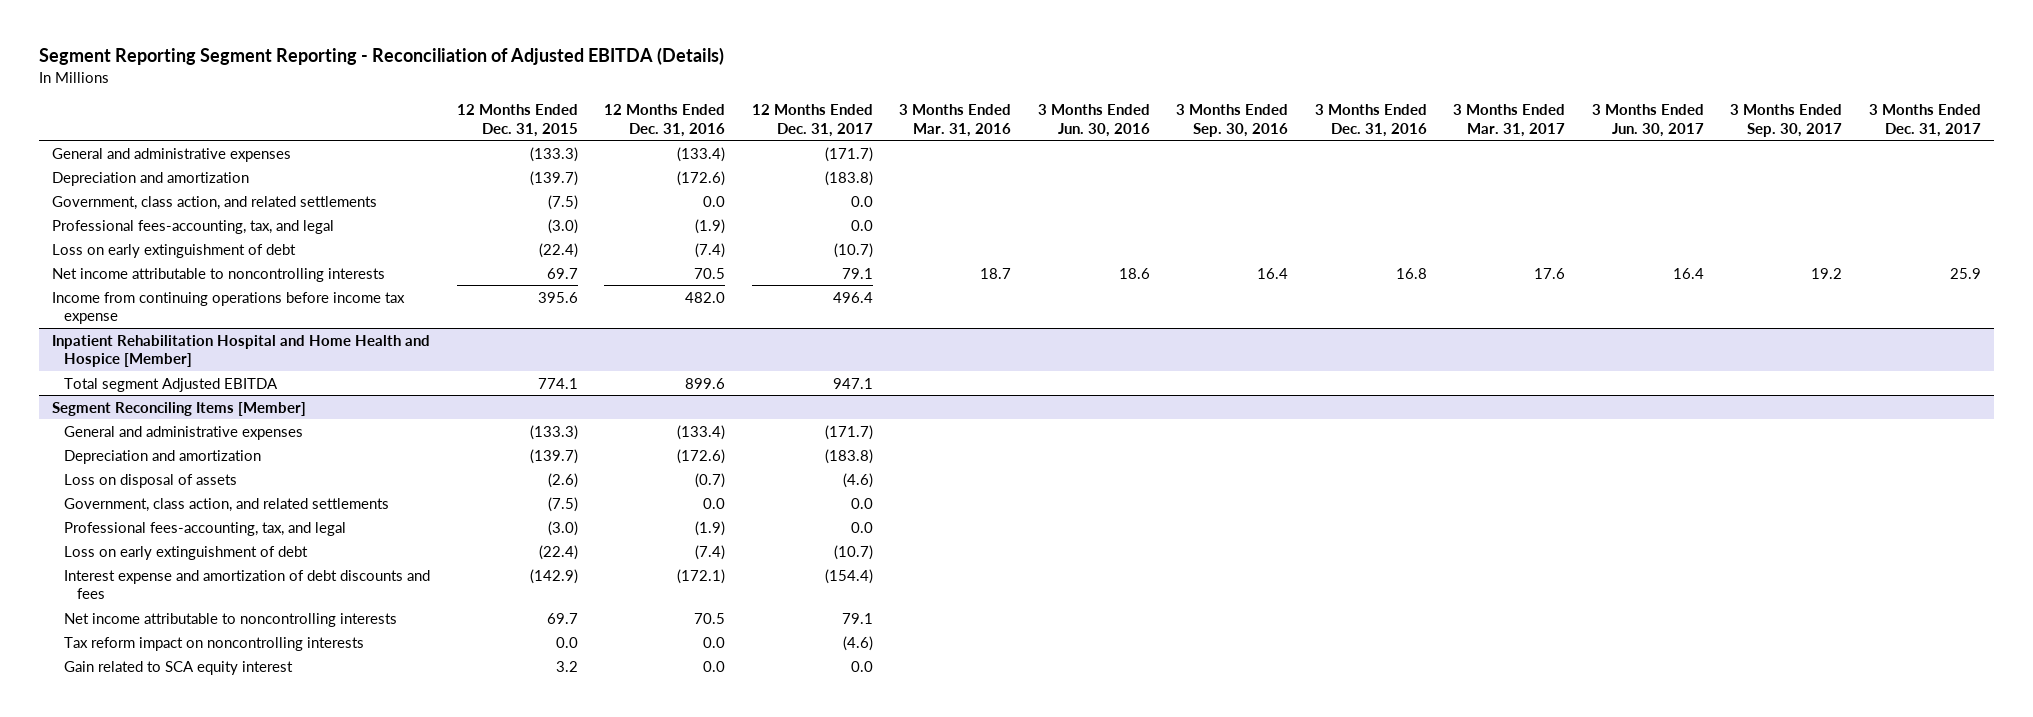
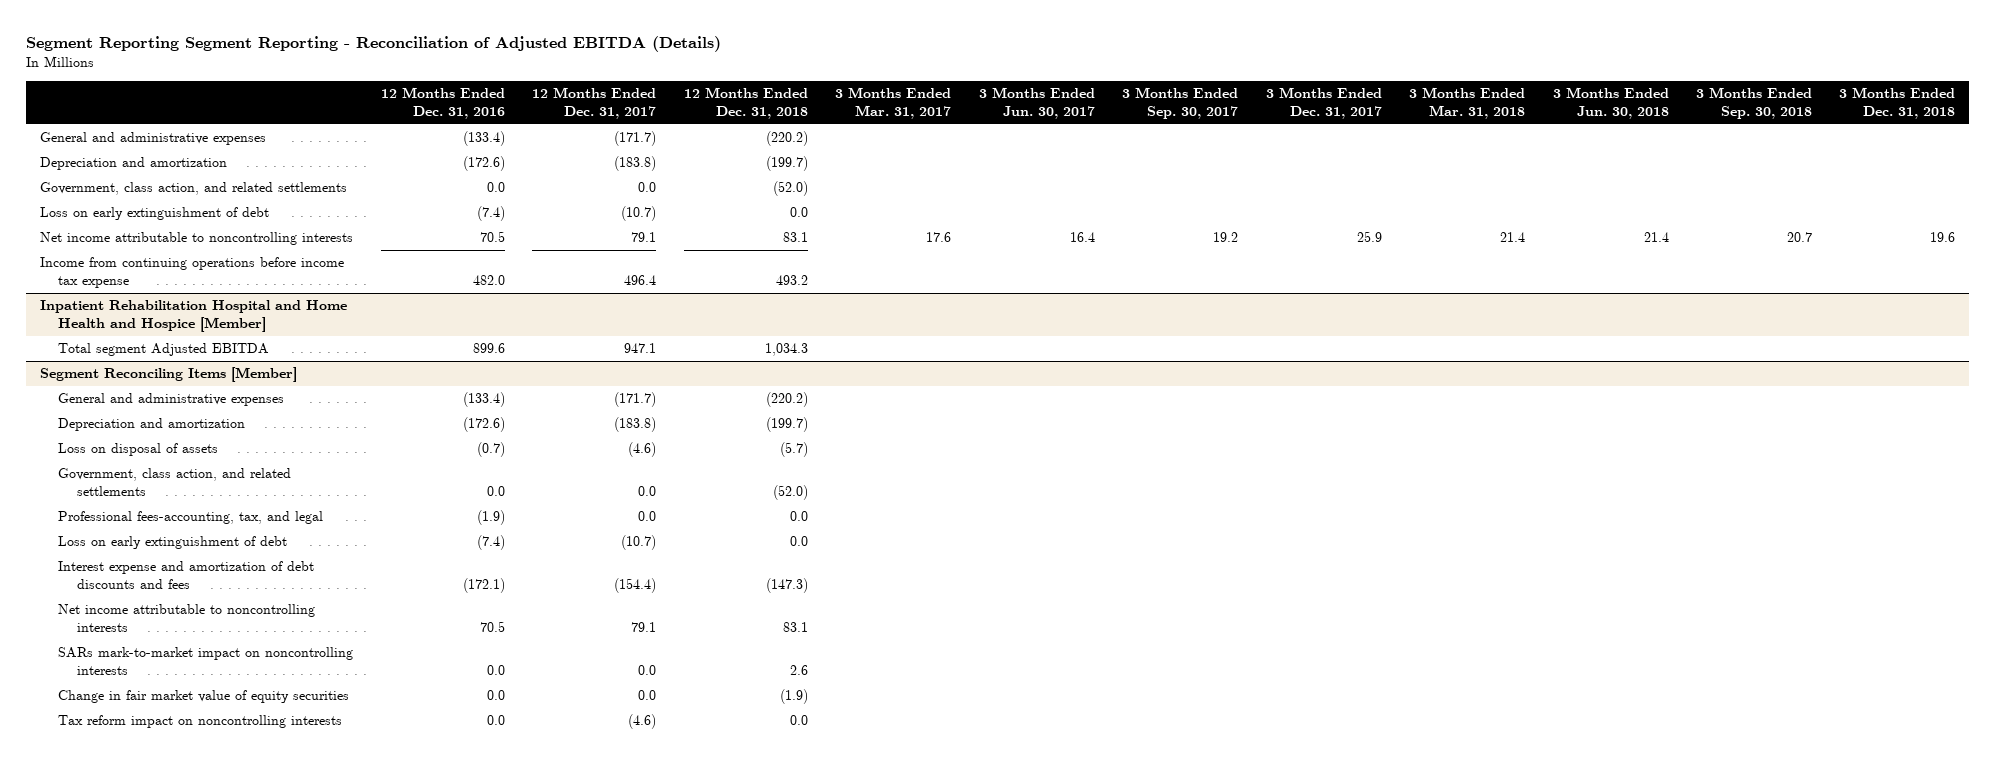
- | 12 Months Ended Dec. 31, 2015 | 12 Months Ended Dec. 31, 2016 | 12 Months Ended Dec. 31, 2017 | 3 Months Ended Mar. 31, 2016 | 3 Months Ended Jun. 30, 2016 | 3 Months Ended Sep. 30, 2016 | 3 Months Ended Dec. 31, 2016 | 3 Months Ended Mar. 31, 2017 | 3 Months Ended Jun. 30, 2017 | 3 Months Ended Sep. 30, 2017 | 3 Months Ended Dec. 31, 2017
+ | 12 Months Ended Dec. 31, 2016 | 12 Months Ended Dec. 31, 2017 | 12 Months Ended Dec. 31, 2018 | 3 Months Ended Mar. 31, 2017 | 3 Months Ended Jun. 30, 2017 | 3 Months Ended Sep. 30, 2017 | 3 Months Ended Dec. 31, 2017 | 3 Months Ended Mar. 31, 2018 | 3 Months Ended Jun. 30, 2018 | 3 Months Ended Sep. 30, 2018 | 3 Months Ended Dec. 31, 2018
- Professional fees-accounting, tax, and legal | (3.0) | (1.9) | 0.0 | | | | | | | |
@ Segment Reconciling Items [Member]
+ SARs mark-to-market impact on noncontrolling interests | 0.0 | 0.0 | 2.6 | | | | | | | |
+ Change in fair market value of equity securities | 0.0 | 0.0 | (1.9) | | | | | | | |
- Gain related to SCA equity interest | 3.2 | 0.0 | 0.0 | | | | | | | |

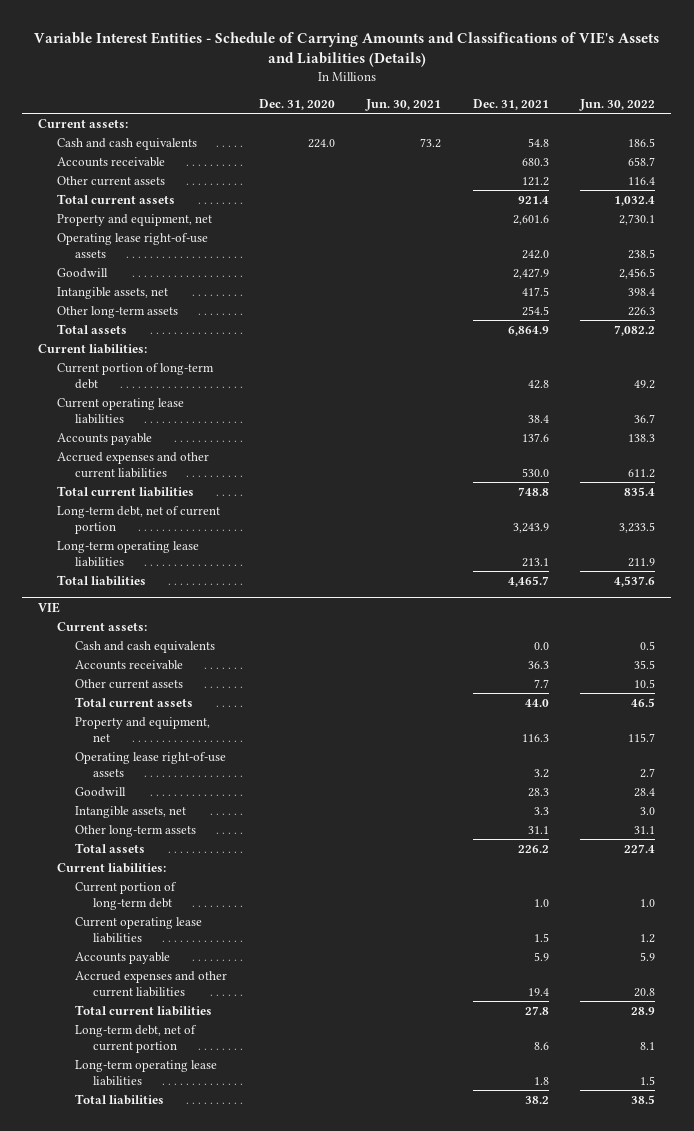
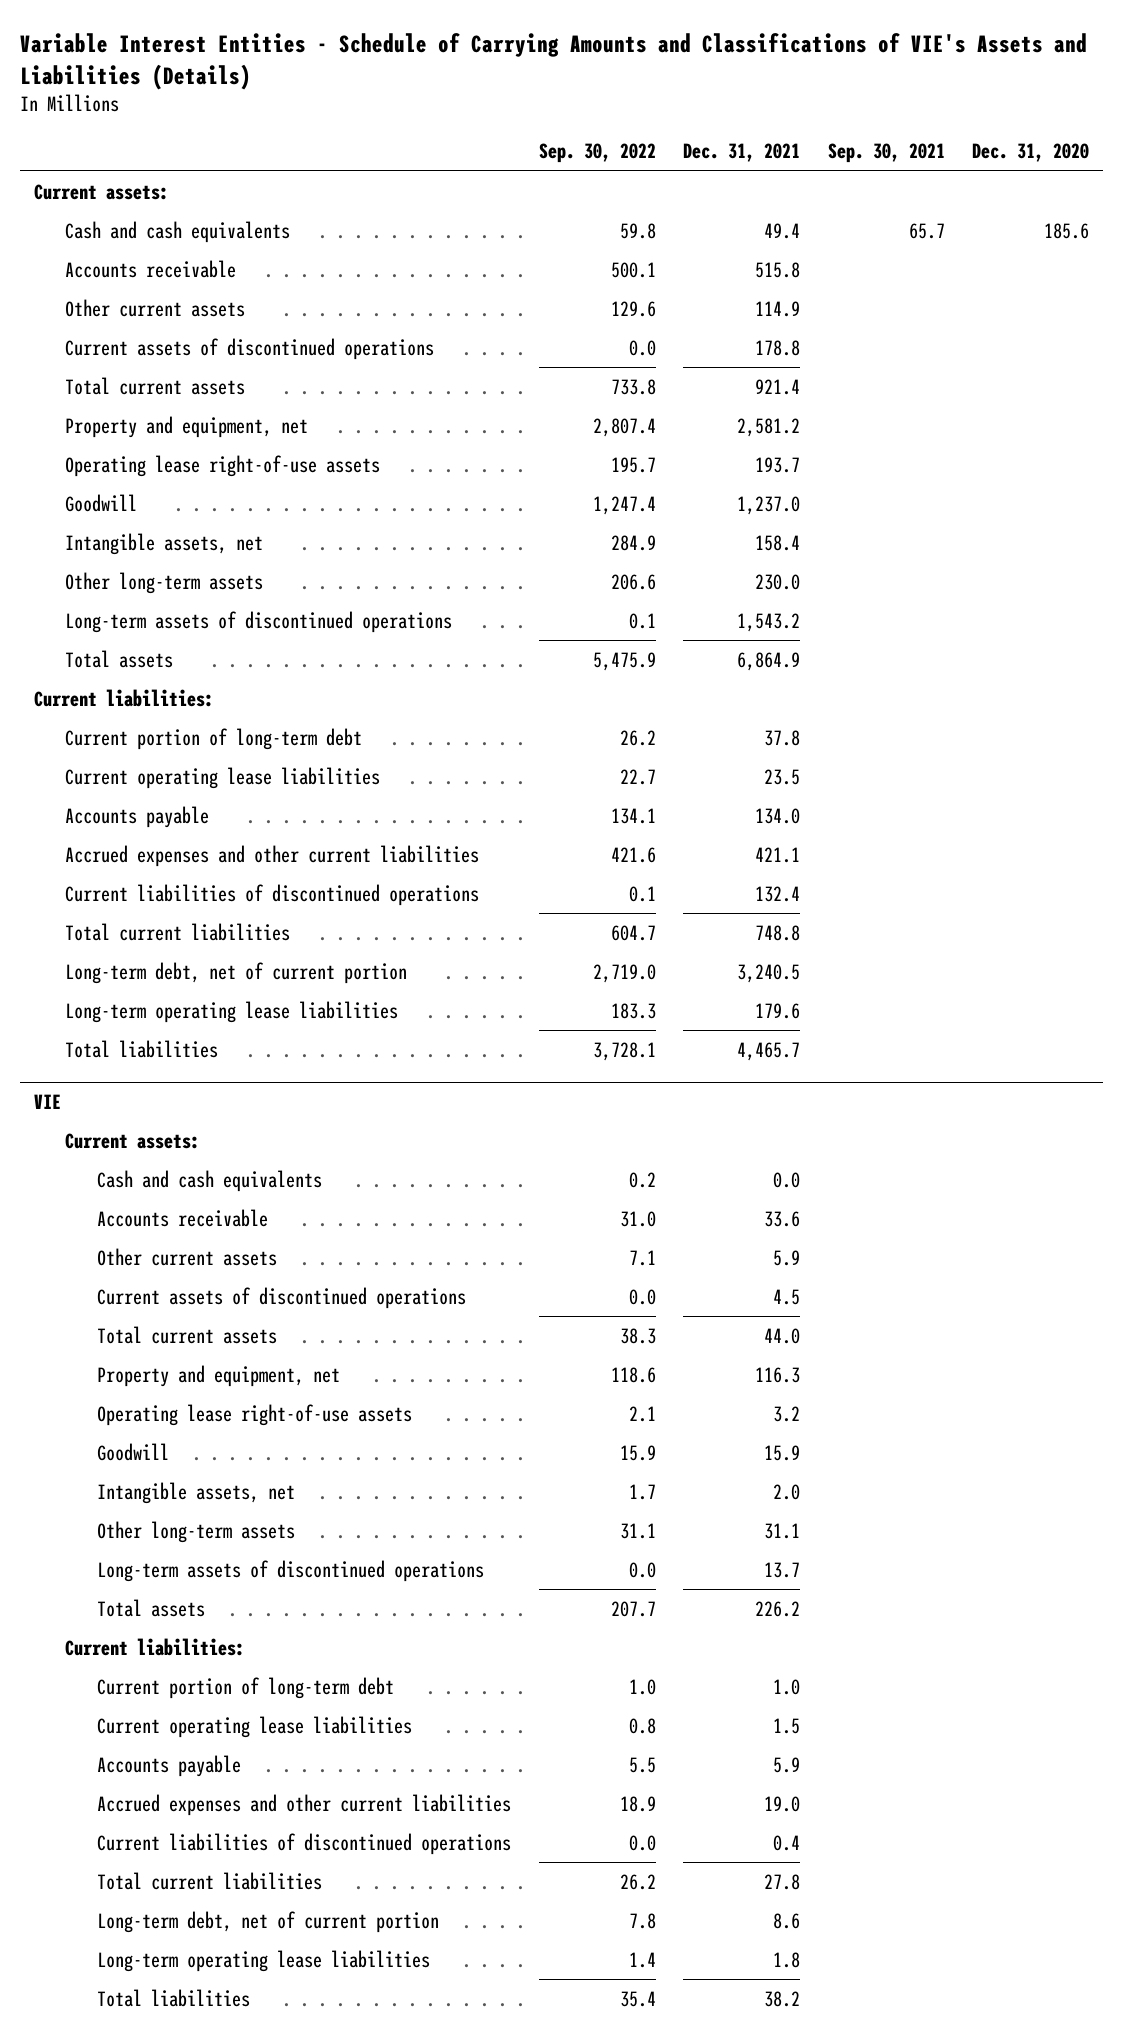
- | Dec. 31, 2020 | Jun. 30, 2021 | Dec. 31, 2021 | Jun. 30, 2022
+ | Sep. 30, 2022 | Dec. 31, 2021 | Sep. 30, 2021 | Dec. 31, 2020
- Cash and cash equivalents | 224.0 | 73.2 | 54.8 | 186.5
- Accounts receivable | | | 680.3 | 658.7
- Other current assets | | | 121.2 | 116.4
+ Cash and cash equivalents | 59.8 | 49.4 | 65.7 | 185.6
+ Accounts receivable | 500.1 | 515.8 | |
+ Other current assets | 129.6 | 114.9 | |
+ Current assets of discontinued operations | 0.0 | 178.8 | |
- Property and equipment, net | | | 2,601.6 | 2,730.1
- Operating lease right-of-use assets | | | 242.0 | 238.5
- Goodwill | | | 2,427.9 | 2,456.5
- Intangible assets, net | | | 417.5 | 398.4
- Other long-term assets | | | 254.5 | 226.3
+ Property and equipment, net | 2,807.4 | 2,581.2 | |
+ Operating lease right-of-use assets | 195.7 | 193.7 | |
+ Goodwill | 1,247.4 | 1,237.0 | |
+ Intangible assets, net | 284.9 | 158.4 | |
+ Other long-term assets | 206.6 | 230.0 | |
+ Long-term assets of discontinued operations | 0.1 | 1,543.2 | |
- Current portion of long-term debt | | | 42.8 | 49.2
- Current operating lease liabilities | | | 38.4 | 36.7
- Accounts payable | | | 137.6 | 138.3
- Accrued expenses and other current liabilities | | | 530.0 | 611.2
+ Current portion of long-term debt | 26.2 | 37.8 | |
+ Current operating lease liabilities | 22.7 | 23.5 | |
+ Accounts payable | 134.1 | 134.0 | |
+ Accrued expenses and other current liabilities | 421.6 | 421.1 | |
+ Current liabilities of discontinued operations | 0.1 | 132.4 | |
- Long-term debt, net of current portion | | | 3,243.9 | 3,233.5
- Long-term operating lease liabilities | | | 213.1 | 211.9
+ Long-term debt, net of current portion | 2,719.0 | 3,240.5 | |
+ Long-term operating lease liabilities | 183.3 | 179.6 | |
@ VIE
- Accounts receivable | | | 36.3 | 35.5
- Other current assets | | | 7.7 | 10.5
+ Accounts receivable | 31.0 | 33.6 | |
+ Other current assets | 7.1 | 5.9 | |
+ Current assets of discontinued operations | 0.0 | 4.5 | |
- Goodwill | | | 28.3 | 28.4
- Intangible assets, net | | | 3.3 | 3.0
+ Goodwill | 15.9 | 15.9 | |
+ Intangible assets, net | 1.7 | 2.0 | |
+ Long-term assets of discontinued operations | 0.0 | 13.7 | |
- Accrued expenses and other current liabilities | | | 19.4 | 20.8
+ Accrued expenses and other current liabilities | 18.9 | 19.0 | |
+ Current liabilities of discontinued operations | 0.0 | 0.4 | |

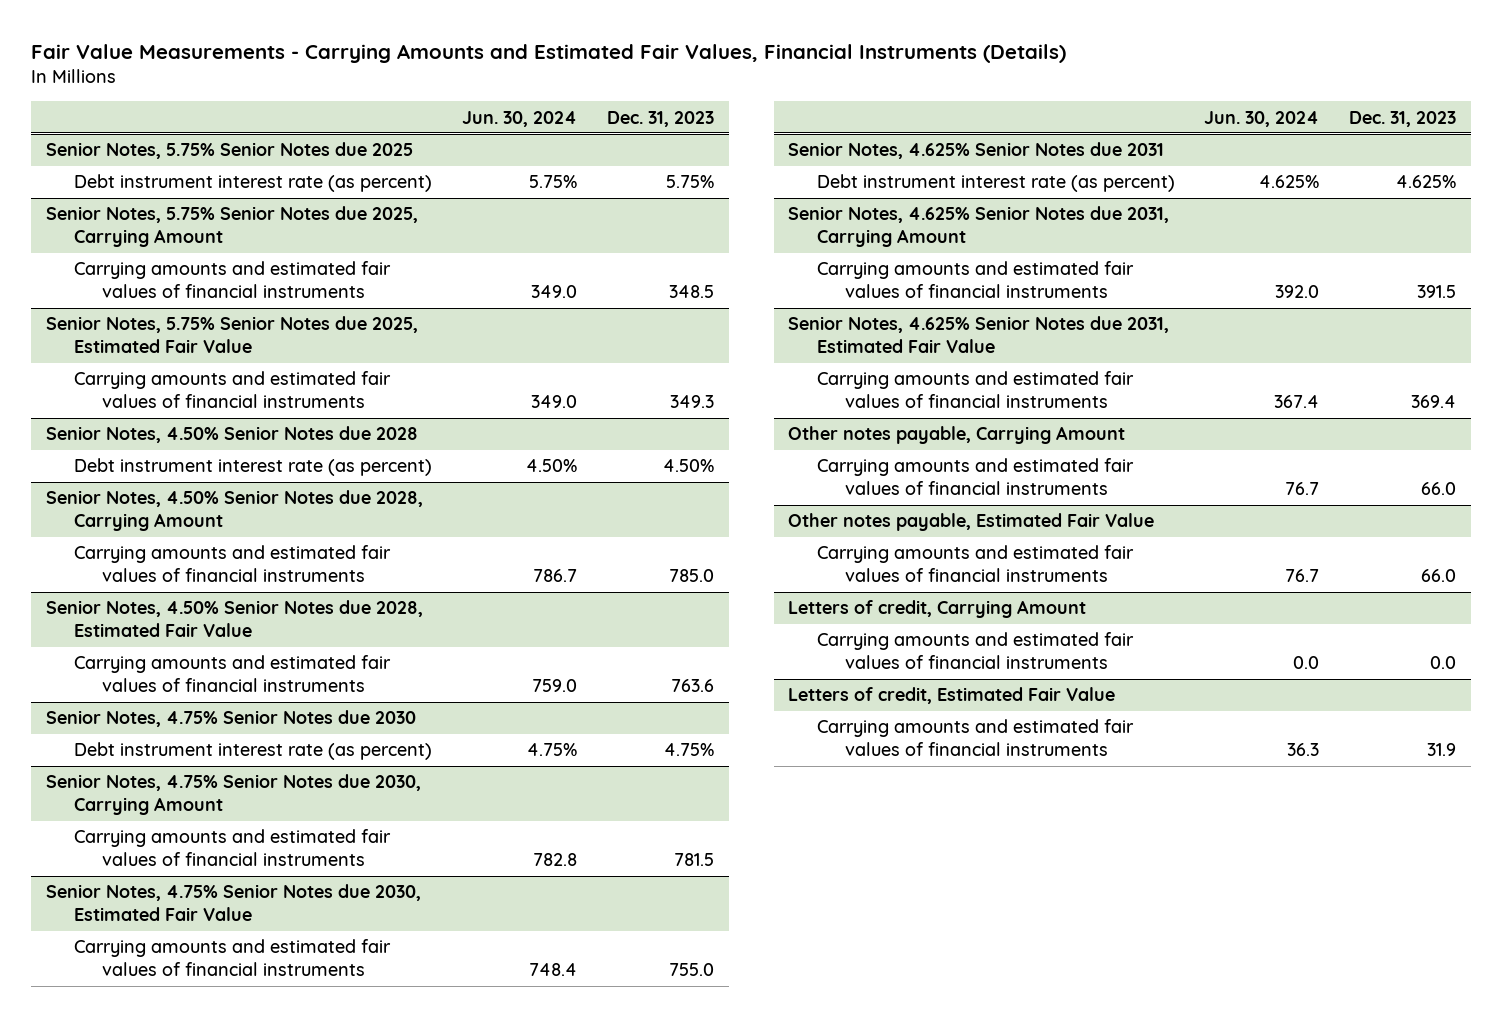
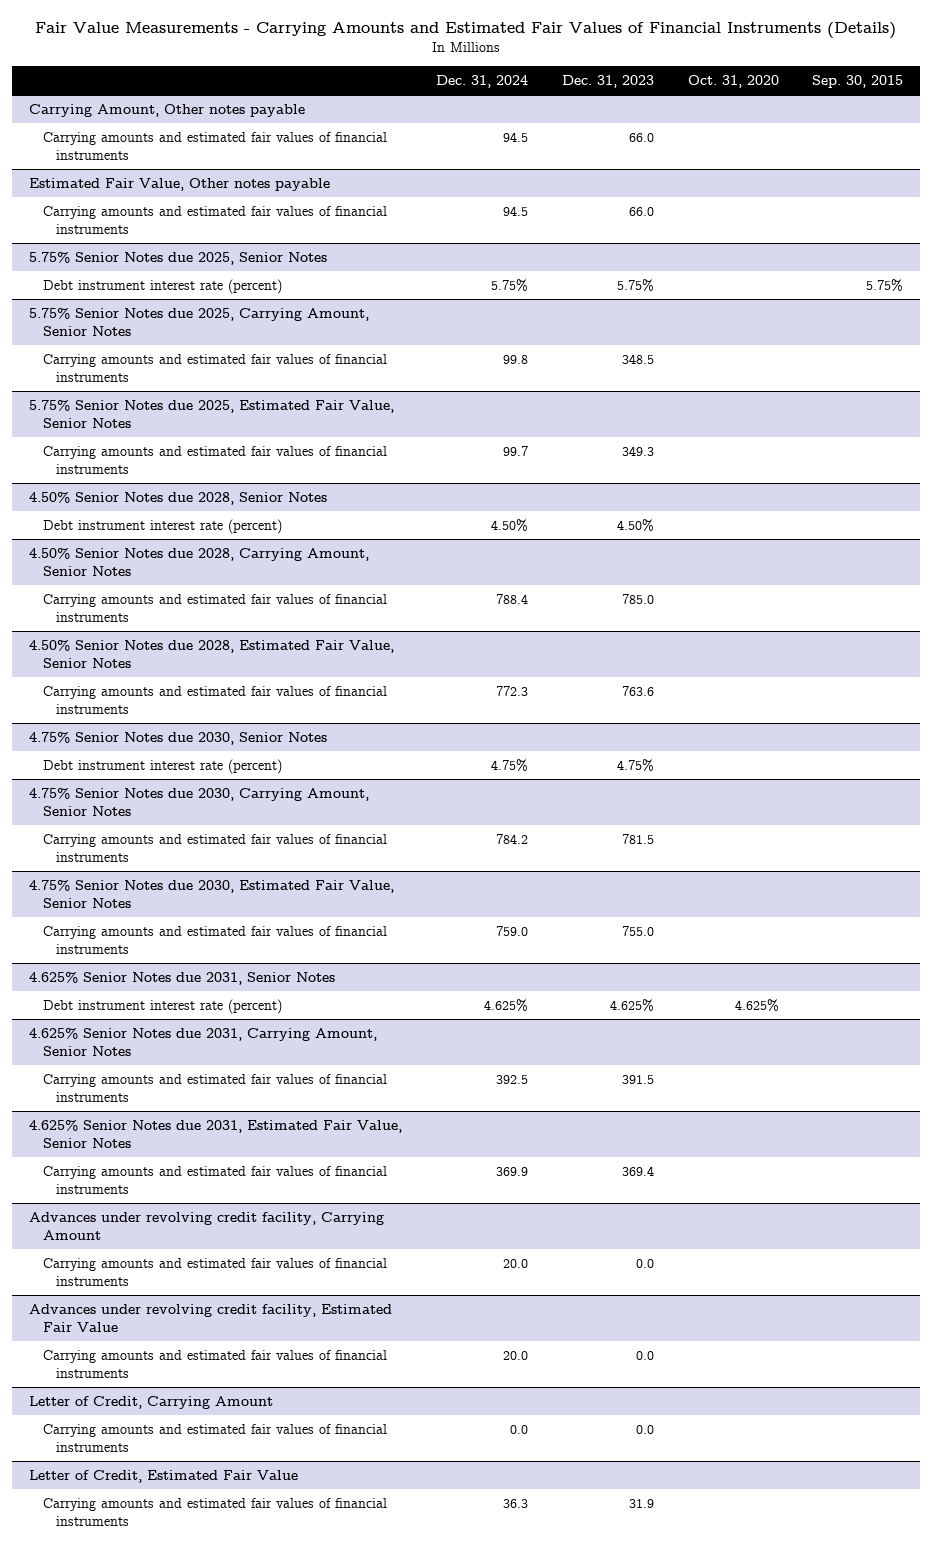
- Fair Value Measurements - Carrying Amounts and Estimated Fair Values, Financial Instruments (Details)
+ Fair Value Measurements - Carrying Amounts and Estimated Fair Values of Financial Instruments (Details)
- | Jun. 30, 2024 | Dec. 31, 2023
+ | Dec. 31, 2024 | Dec. 31, 2023 | Oct. 31, 2020 | Sep. 30, 2015
- Senior Notes, 5.75% Senior Notes due 2025
- Debt instrument interest rate (as percent) | 5.75% | 5.75%
- Senior Notes, 5.75% Senior Notes due 2025, Carrying Amount
+ Carrying Amount, Other notes payable
+ Carrying amounts and estimated fair values of financial instruments | 94.5 | 66.0 | |
+ Estimated Fair Value, Other notes payable
+ Carrying amounts and estimated fair values of financial instruments | 94.5 | 66.0 | |
+ 5.75% Senior Notes due 2025, Senior Notes
+ Debt instrument interest rate (percent) | 5.75% | 5.75% | | 5.75%
+ 5.75% Senior Notes due 2025, Carrying Amount, Senior Notes
- Senior Notes, 5.75% Senior Notes due 2025, Estimated Fair Value
+ 5.75% Senior Notes due 2025, Estimated Fair Value, Senior Notes
- Senior Notes, 4.50% Senior Notes due 2028
- Debt instrument interest rate (as percent) | 4.50% | 4.50%
- Senior Notes, 4.50% Senior Notes due 2028, Carrying Amount
+ 4.50% Senior Notes due 2028, Senior Notes
+ Debt instrument interest rate (percent) | 4.50% | 4.50% | |
+ 4.50% Senior Notes due 2028, Carrying Amount, Senior Notes
- Senior Notes, 4.50% Senior Notes due 2028, Estimated Fair Value
+ 4.50% Senior Notes due 2028, Estimated Fair Value, Senior Notes
- Senior Notes, 4.75% Senior Notes due 2030
- Debt instrument interest rate (as percent) | 4.75% | 4.75%
- Senior Notes, 4.75% Senior Notes due 2030, Carrying Amount
+ 4.75% Senior Notes due 2030, Senior Notes
+ Debt instrument interest rate (percent) | 4.75% | 4.75% | |
+ 4.75% Senior Notes due 2030, Carrying Amount, Senior Notes
- Senior Notes, 4.75% Senior Notes due 2030, Estimated Fair Value
+ 4.75% Senior Notes due 2030, Estimated Fair Value, Senior Notes
- Senior Notes, 4.625% Senior Notes due 2031
- Debt instrument interest rate (as percent) | 4.625% | 4.625%
- Senior Notes, 4.625% Senior Notes due 2031, Carrying Amount
+ 4.625% Senior Notes due 2031, Senior Notes
+ Debt instrument interest rate (percent) | 4.625% | 4.625% | 4.625% |
+ 4.625% Senior Notes due 2031, Carrying Amount, Senior Notes
- Senior Notes, 4.625% Senior Notes due 2031, Estimated Fair Value
+ 4.625% Senior Notes due 2031, Estimated Fair Value, Senior Notes
- Other notes payable, Carrying Amount
- Carrying amounts and estimated fair values of financial instruments | 76.7 | 66.0
- Other notes payable, Estimated Fair Value
- Carrying amounts and estimated fair values of financial instruments | 76.7 | 66.0
- Letters of credit, Carrying Amount
+ Advances under revolving credit facility, Carrying Amount
- Letters of credit, Estimated Fair Value
+ Advances under revolving credit facility, Estimated Fair Value
+ Carrying amounts and estimated fair values of financial instruments | 20.0 | 0.0 | |
+ Letter of Credit, Carrying Amount
+ Carrying amounts and estimated fair values of financial instruments | 0.0 | 0.0 | |
+ Letter of Credit, Estimated Fair Value

